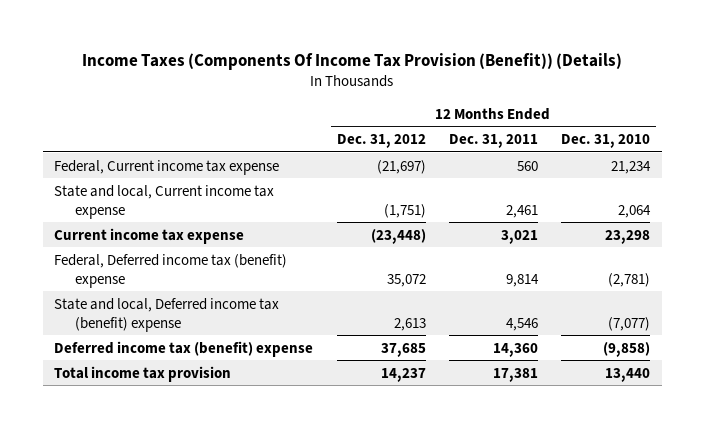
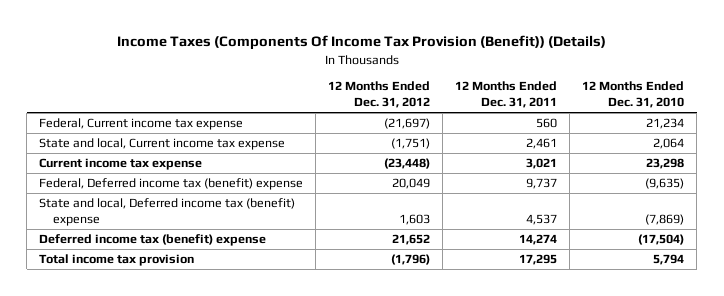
- Federal, Deferred income tax (benefit) expense | 35,072 | 9,814 | (2,781)
- State and local, Deferred income tax (benefit) expense | 2,613 | 4,546 | (7,077)
- Deferred income tax (benefit) expense | 37,685 | 14,360 | (9,858)
- Total income tax provision | 14,237 | 17,381 | 13,440
+ Federal, Deferred income tax (benefit) expense | 20,049 | 9,737 | (9,635)
+ State and local, Deferred income tax (benefit) expense | 1,603 | 4,537 | (7,869)
+ Deferred income tax (benefit) expense | 21,652 | 14,274 | (17,504)
+ Total income tax provision | (1,796) | 17,295 | 5,794

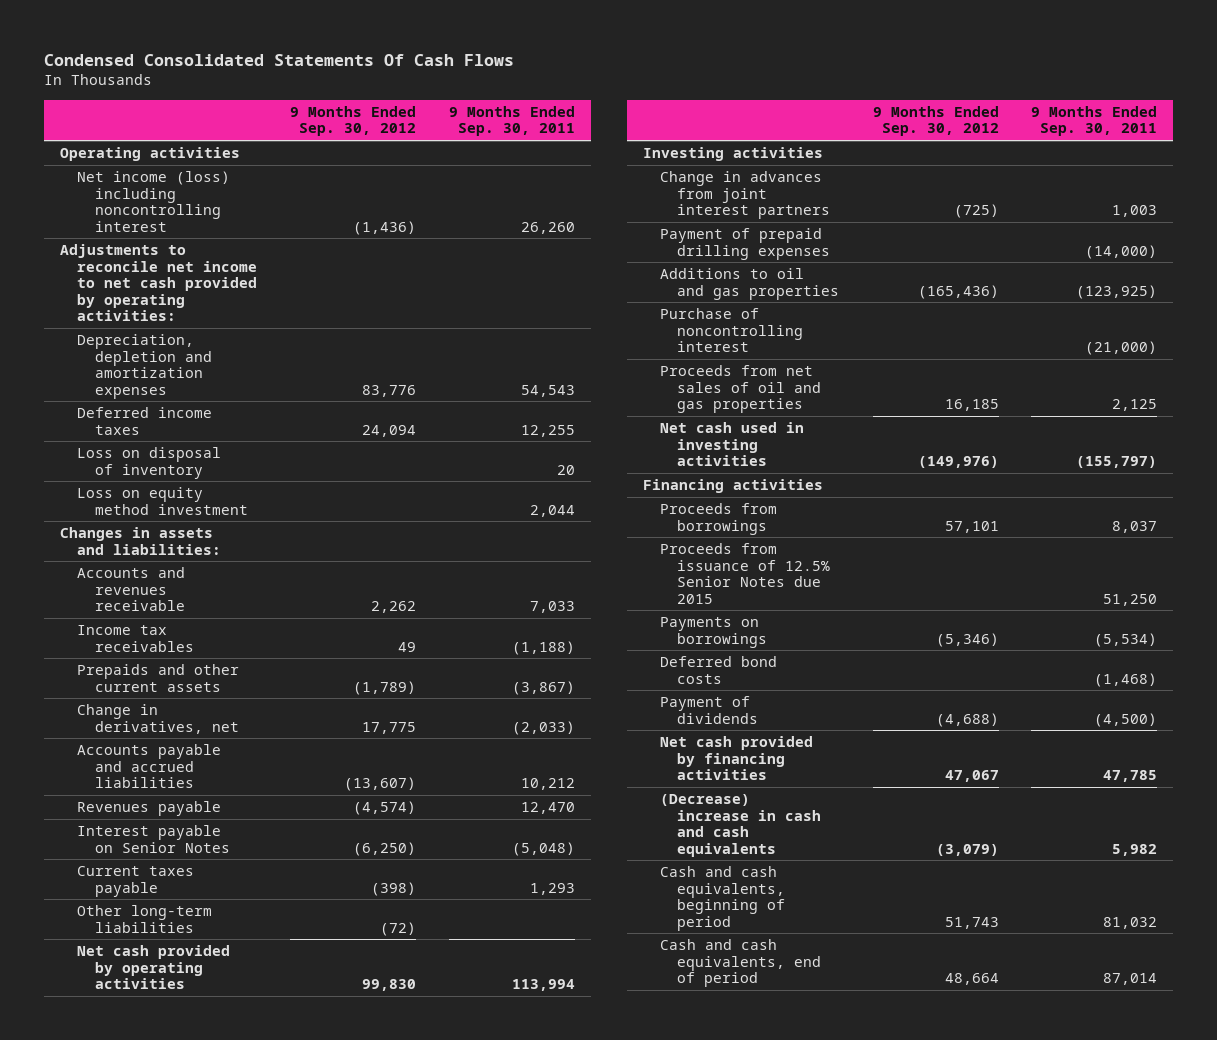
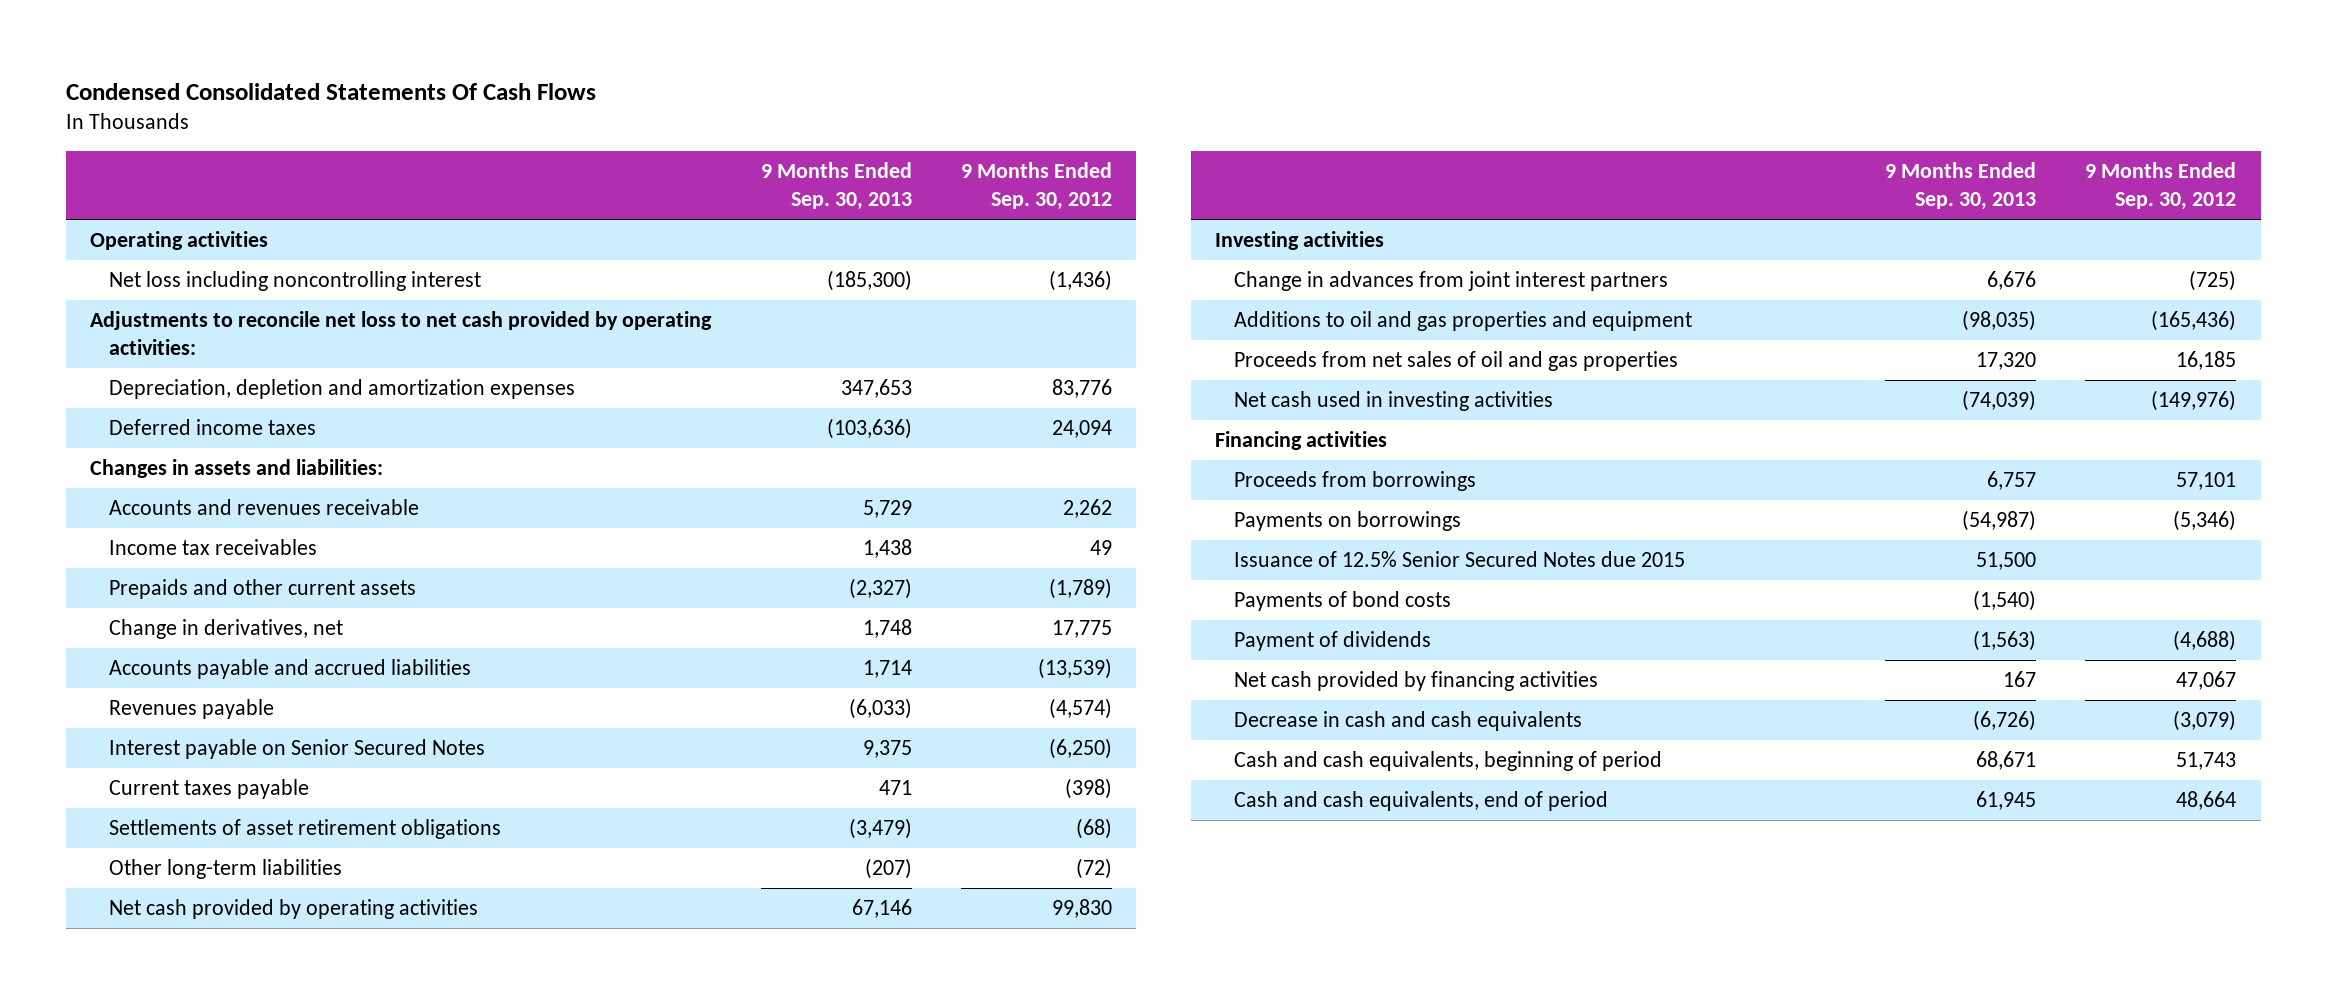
- | 9 Months Ended Sep. 30, 2012 | 9 Months Ended Sep. 30, 2011
+ | 9 Months Ended Sep. 30, 2013 | 9 Months Ended Sep. 30, 2012
- Net income (loss) including noncontrolling interest | (1,436) | 26,260
- Adjustments to reconcile net income to net cash provided by operating activities:
+ Net loss including noncontrolling interest | (185,300) | (1,436)
+ Adjustments to reconcile net loss to net cash provided by operating activities:
- Loss on disposal of inventory | | 20
- Loss on equity method investment | | 2,044
- Accounts payable and accrued liabilities | (13,607) | 10,212
+ Accounts payable and accrued liabilities | 1,714 | (13,539)
- Interest payable on Senior Notes | (6,250) | (5,048)
+ Interest payable on Senior Secured Notes | 9,375 | (6,250)
+ Settlements of asset retirement obligations | (3,479) | (68)
- Payment of prepaid drilling expenses | | (14,000)
- Additions to oil and gas properties | (165,436) | (123,925)
- Purchase of noncontrolling interest | | (21,000)
+ Additions to oil and gas properties and equipment | (98,035) | (165,436)
- Proceeds from issuance of 12.5% Senior Notes due 2015 | | 51,250
- Deferred bond costs | | (1,468)
+ Issuance of 12.5% Senior Secured Notes due 2015 | 51,500 |
+ Payments of bond costs | (1,540) |
- (Decrease) increase in cash and cash equivalents | (3,079) | 5,982
+ Decrease in cash and cash equivalents | (6,726) | (3,079)

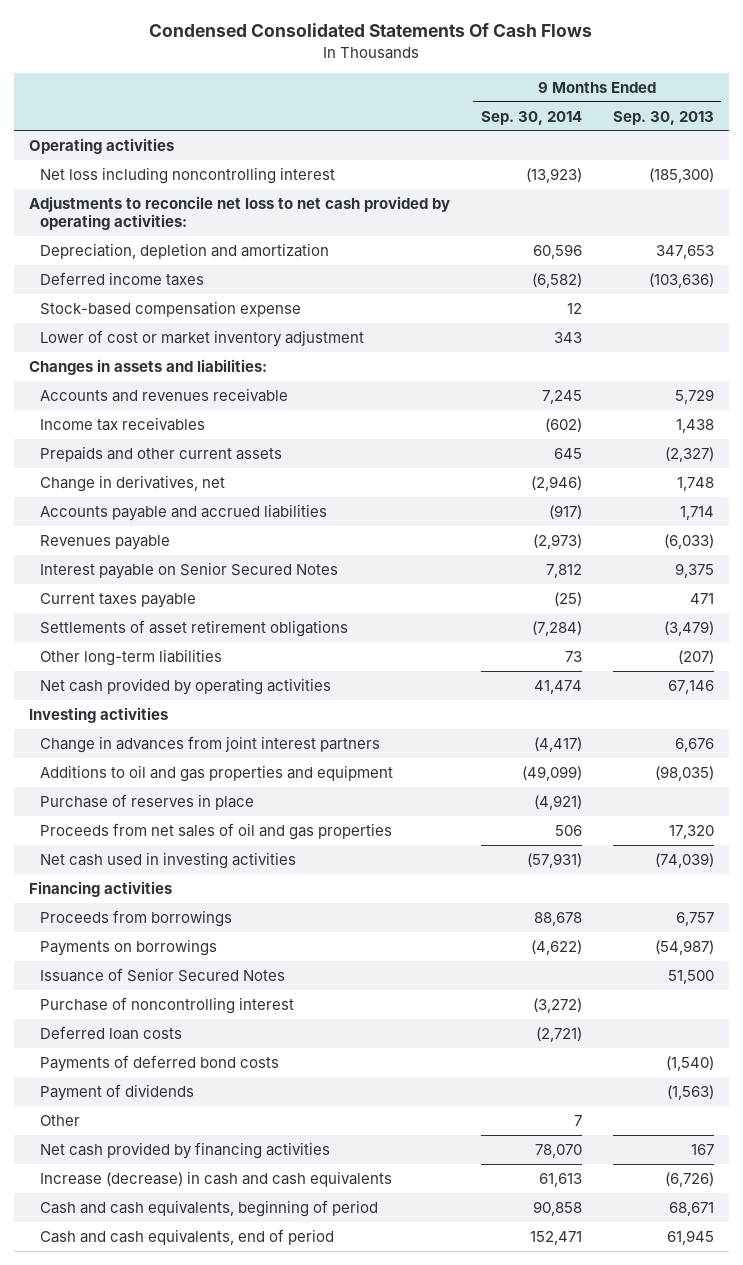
- | 9 Months Ended Sep. 30, 2013 | 9 Months Ended Sep. 30, 2012
+ | 9 Months Ended Sep. 30, 2014 | 9 Months Ended Sep. 30, 2013
- Depreciation, depletion and amortization expenses | 347,653 | 83,776
+ Depreciation, depletion and amortization | 60,596 | 347,653
+ Stock-based compensation expense | 12 |
+ Lower of cost or market inventory adjustment | 343 |
+ Purchase of reserves in place | (4,921) |
- Issuance of 12.5% Senior Secured Notes due 2015 | 51,500 |
- Payments of bond costs | (1,540) |
+ Issuance of Senior Secured Notes | | 51,500
+ Purchase of noncontrolling interest | (3,272) |
+ Deferred loan costs | (2,721) |
+ Payments of deferred bond costs | | (1,540)
+ Other | 7 |
- Decrease in cash and cash equivalents | (6,726) | (3,079)
+ Increase (decrease) in cash and cash equivalents | 61,613 | (6,726)

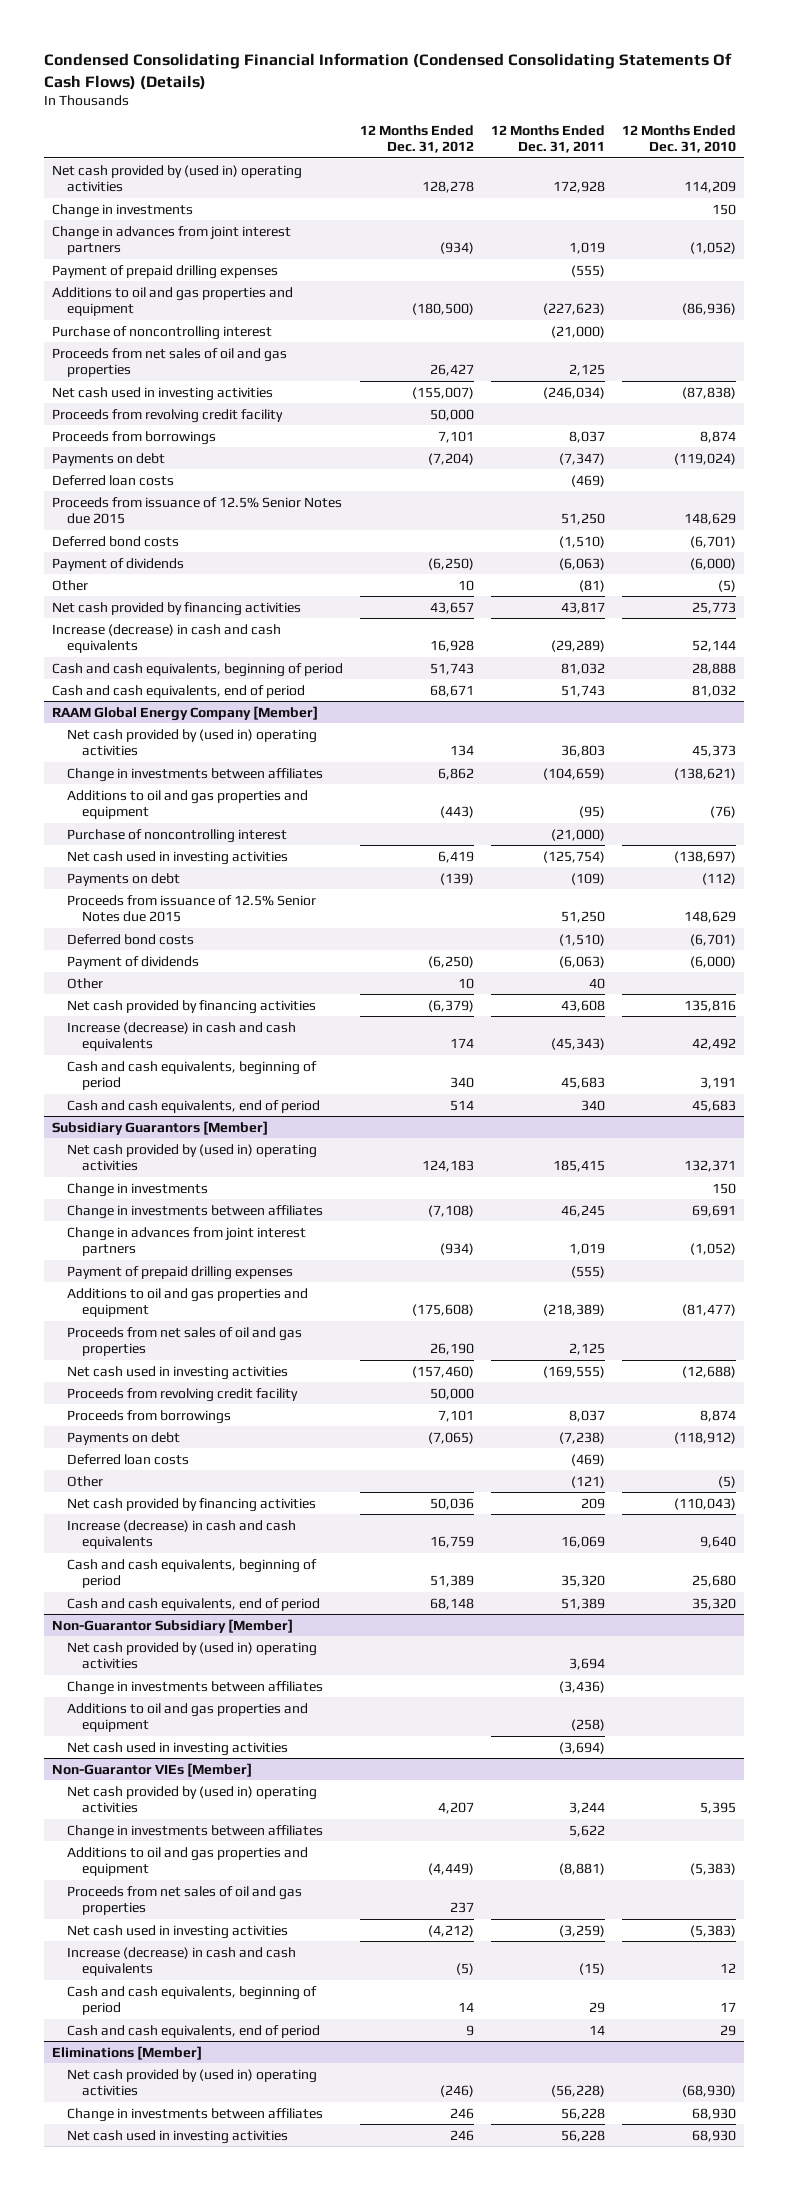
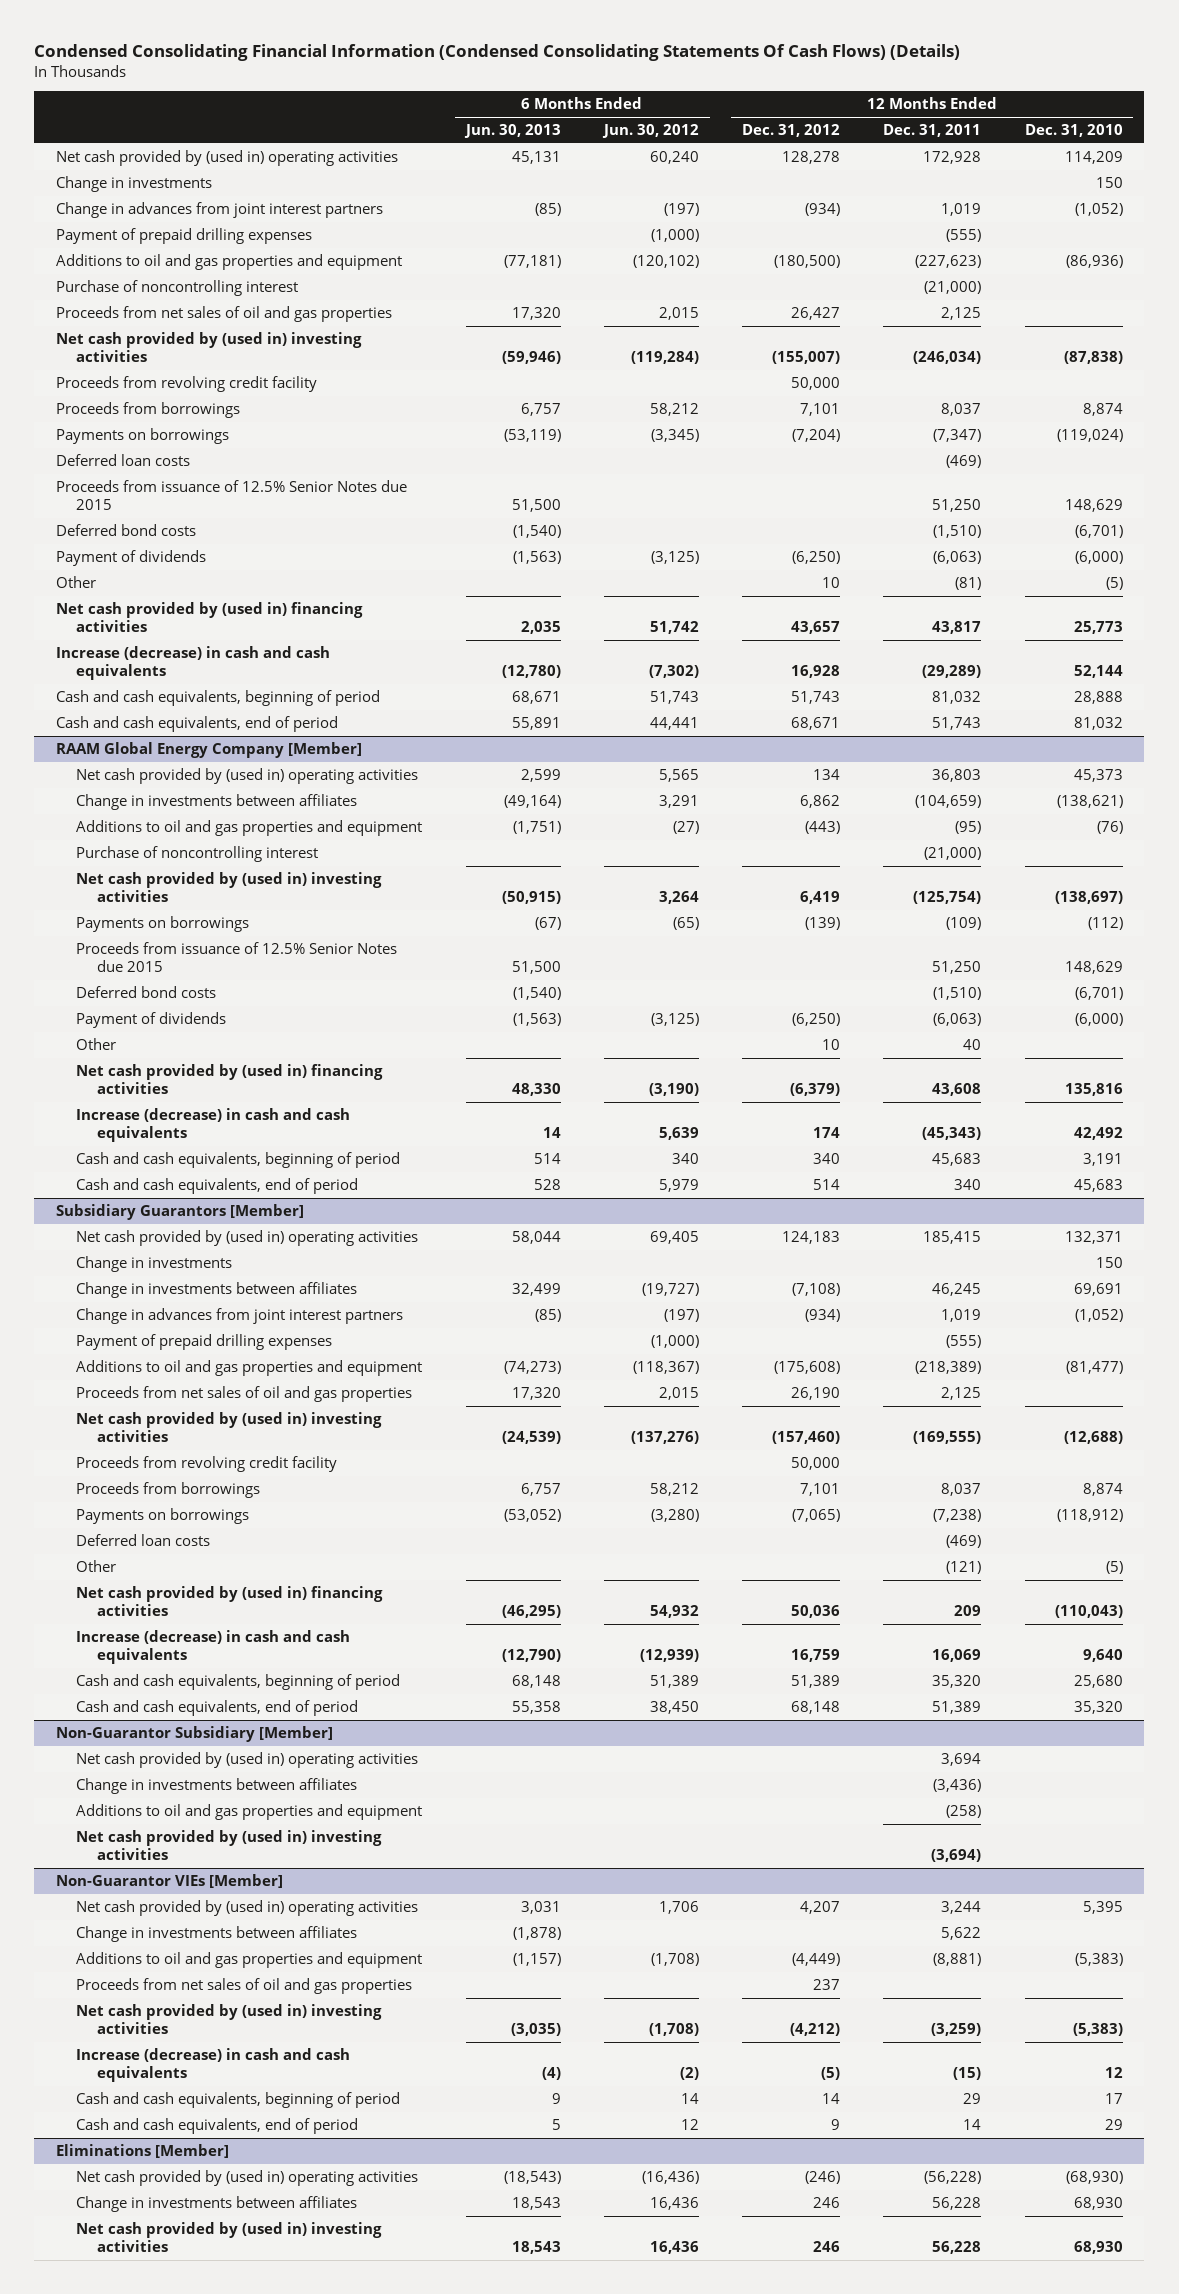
- | 12 Months Ended Dec. 31, 2012 | 12 Months Ended Dec. 31, 2011 | 12 Months Ended Dec. 31, 2010
+ | 6 Months Ended Jun. 30, 2013 | 6 Months Ended Jun. 30, 2012 | 12 Months Ended Dec. 31, 2012 | 12 Months Ended Dec. 31, 2011 | 12 Months Ended Dec. 31, 2010
- Net cash used in investing activities | (155,007) | (246,034) | (87,838)
+ Net cash provided by (used in) investing activities | (59,946) | (119,284) | (155,007) | (246,034) | (87,838)
- Payments on debt | (7,204) | (7,347) | (119,024)
+ Payments on borrowings | (53,119) | (3,345) | (7,204) | (7,347) | (119,024)
- Net cash provided by financing activities | 43,657 | 43,817 | 25,773
+ Net cash provided by (used in) financing activities | 2,035 | 51,742 | 43,657 | 43,817 | 25,773
@ RAAM Global Energy Company [Member]
- Net cash used in investing activities | 6,419 | (125,754) | (138,697)
- Payments on debt | (139) | (109) | (112)
+ Net cash provided by (used in) investing activities | (50,915) | 3,264 | 6,419 | (125,754) | (138,697)
+ Payments on borrowings | (67) | (65) | (139) | (109) | (112)
- Net cash provided by financing activities | (6,379) | 43,608 | 135,816
+ Net cash provided by (used in) financing activities | 48,330 | (3,190) | (6,379) | 43,608 | 135,816
@ Subsidiary Guarantors [Member]
- Net cash used in investing activities | (157,460) | (169,555) | (12,688)
+ Net cash provided by (used in) investing activities | (24,539) | (137,276) | (157,460) | (169,555) | (12,688)
- Payments on debt | (7,065) | (7,238) | (118,912)
+ Payments on borrowings | (53,052) | (3,280) | (7,065) | (7,238) | (118,912)
- Net cash provided by financing activities | 50,036 | 209 | (110,043)
+ Net cash provided by (used in) financing activities | (46,295) | 54,932 | 50,036 | 209 | (110,043)
@ Non-Guarantor Subsidiary [Member]
- Net cash used in investing activities | | (3,694) |
+ Net cash provided by (used in) investing activities | | | | (3,694) |
@ Non-Guarantor VIEs [Member]
- Net cash used in investing activities | (4,212) | (3,259) | (5,383)
+ Net cash provided by (used in) investing activities | (3,035) | (1,708) | (4,212) | (3,259) | (5,383)
@ Eliminations [Member]
- Net cash used in investing activities | 246 | 56,228 | 68,930
+ Net cash provided by (used in) investing activities | 18,543 | 16,436 | 246 | 56,228 | 68,930

